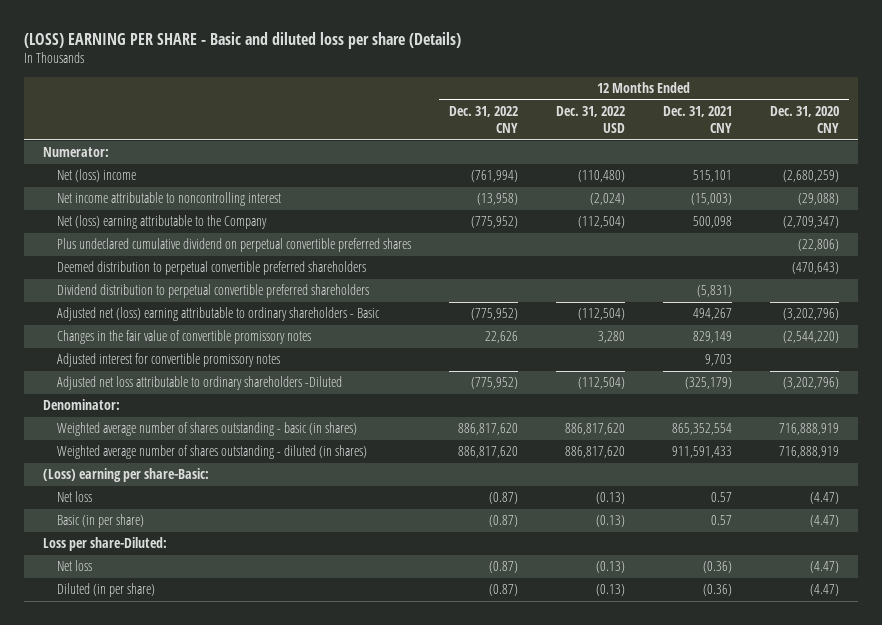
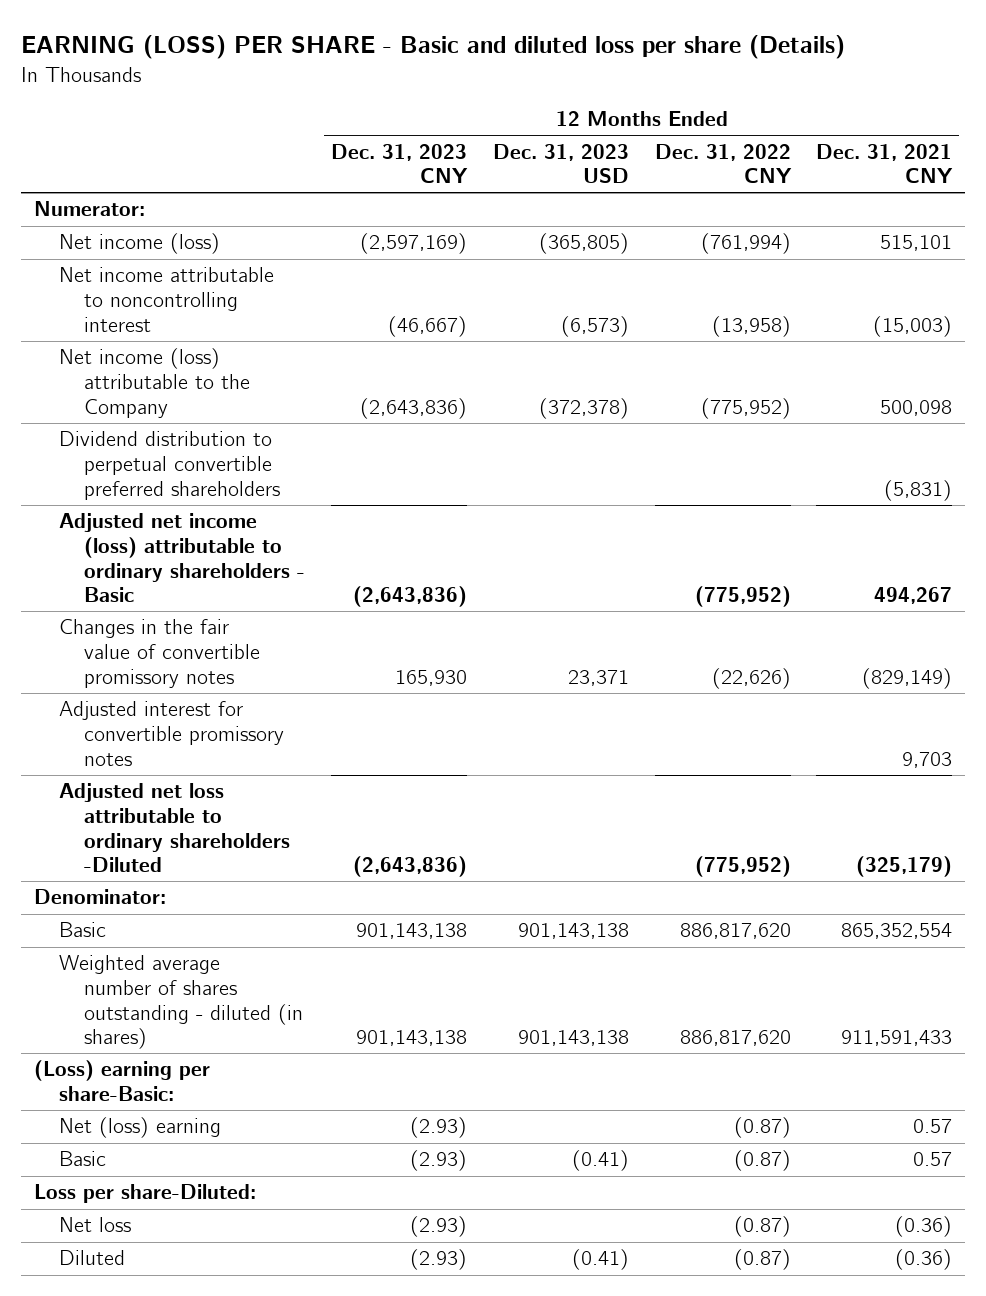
- (LOSS) EARNING PER SHARE - Basic and diluted loss per share (Details)
+ EARNING (LOSS) PER SHARE - Basic and diluted loss per share (Details)
- | 12 Months Ended Dec. 31, 2022 CNY | 12 Months Ended Dec. 31, 2022 USD | 12 Months Ended Dec. 31, 2021 CNY | 12 Months Ended Dec. 31, 2020 CNY
+ | 12 Months Ended Dec. 31, 2023 CNY | 12 Months Ended Dec. 31, 2023 USD | 12 Months Ended Dec. 31, 2022 CNY | 12 Months Ended Dec. 31, 2021 CNY
- Net (loss) income | (761,994) | (110,480) | 515,101 | (2,680,259)
+ Net income (loss) | (2,597,169) | (365,805) | (761,994) | 515,101
- Net (loss) earning attributable to the Company | (775,952) | (112,504) | 500,098 | (2,709,347)
- Plus undeclared cumulative dividend on perpetual convertible preferred shares | | | | (22,806)
- Deemed distribution to perpetual convertible preferred shareholders | | | | (470,643)
+ Net income (loss) attributable to the Company | (2,643,836) | (372,378) | (775,952) | 500,098
- Adjusted net (loss) earning attributable to ordinary shareholders - Basic | (775,952) | (112,504) | 494,267 | (3,202,796)
- Changes in the fair value of convertible promissory notes | 22,626 | 3,280 | 829,149 | (2,544,220)
+ Adjusted net income (loss) attributable to ordinary shareholders - Basic | (2,643,836) | | (775,952) | 494,267
+ Changes in the fair value of convertible promissory notes | 165,930 | 23,371 | (22,626) | (829,149)
- Weighted average number of shares outstanding - basic (in shares) | 886,817,620 | 886,817,620 | 865,352,554 | 716,888,919
+ Basic | 901,143,138 | 901,143,138 | 886,817,620 | 865,352,554
- Net loss | (0.87) | (0.13) | 0.57 | (4.47)
- Basic (in per share) | (0.87) | (0.13) | 0.57 | (4.47)
+ Net (loss) earning | (2.93) | | (0.87) | 0.57
+ Basic | (2.93) | (0.41) | (0.87) | 0.57
- Diluted (in per share) | (0.87) | (0.13) | (0.36) | (4.47)
+ Diluted | (2.93) | (0.41) | (0.87) | (0.36)

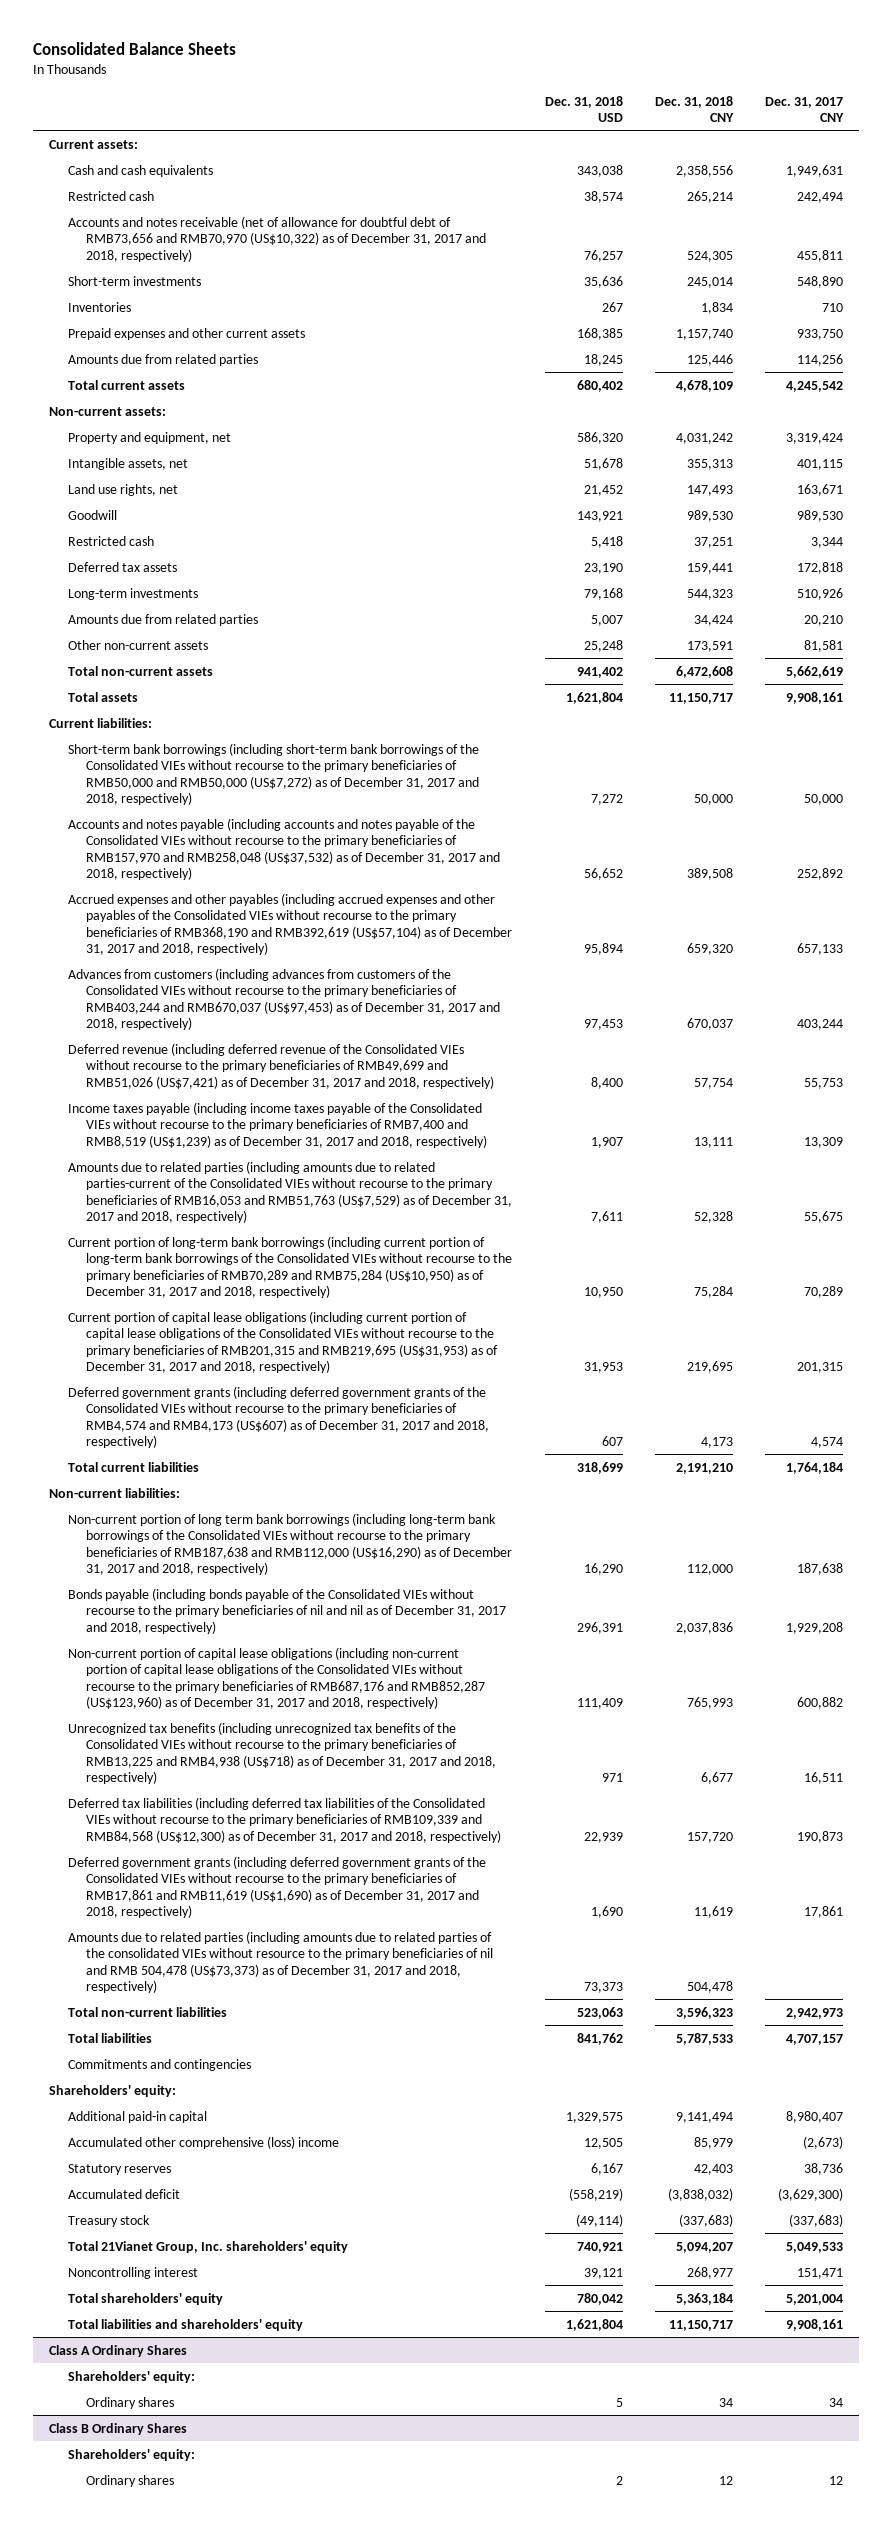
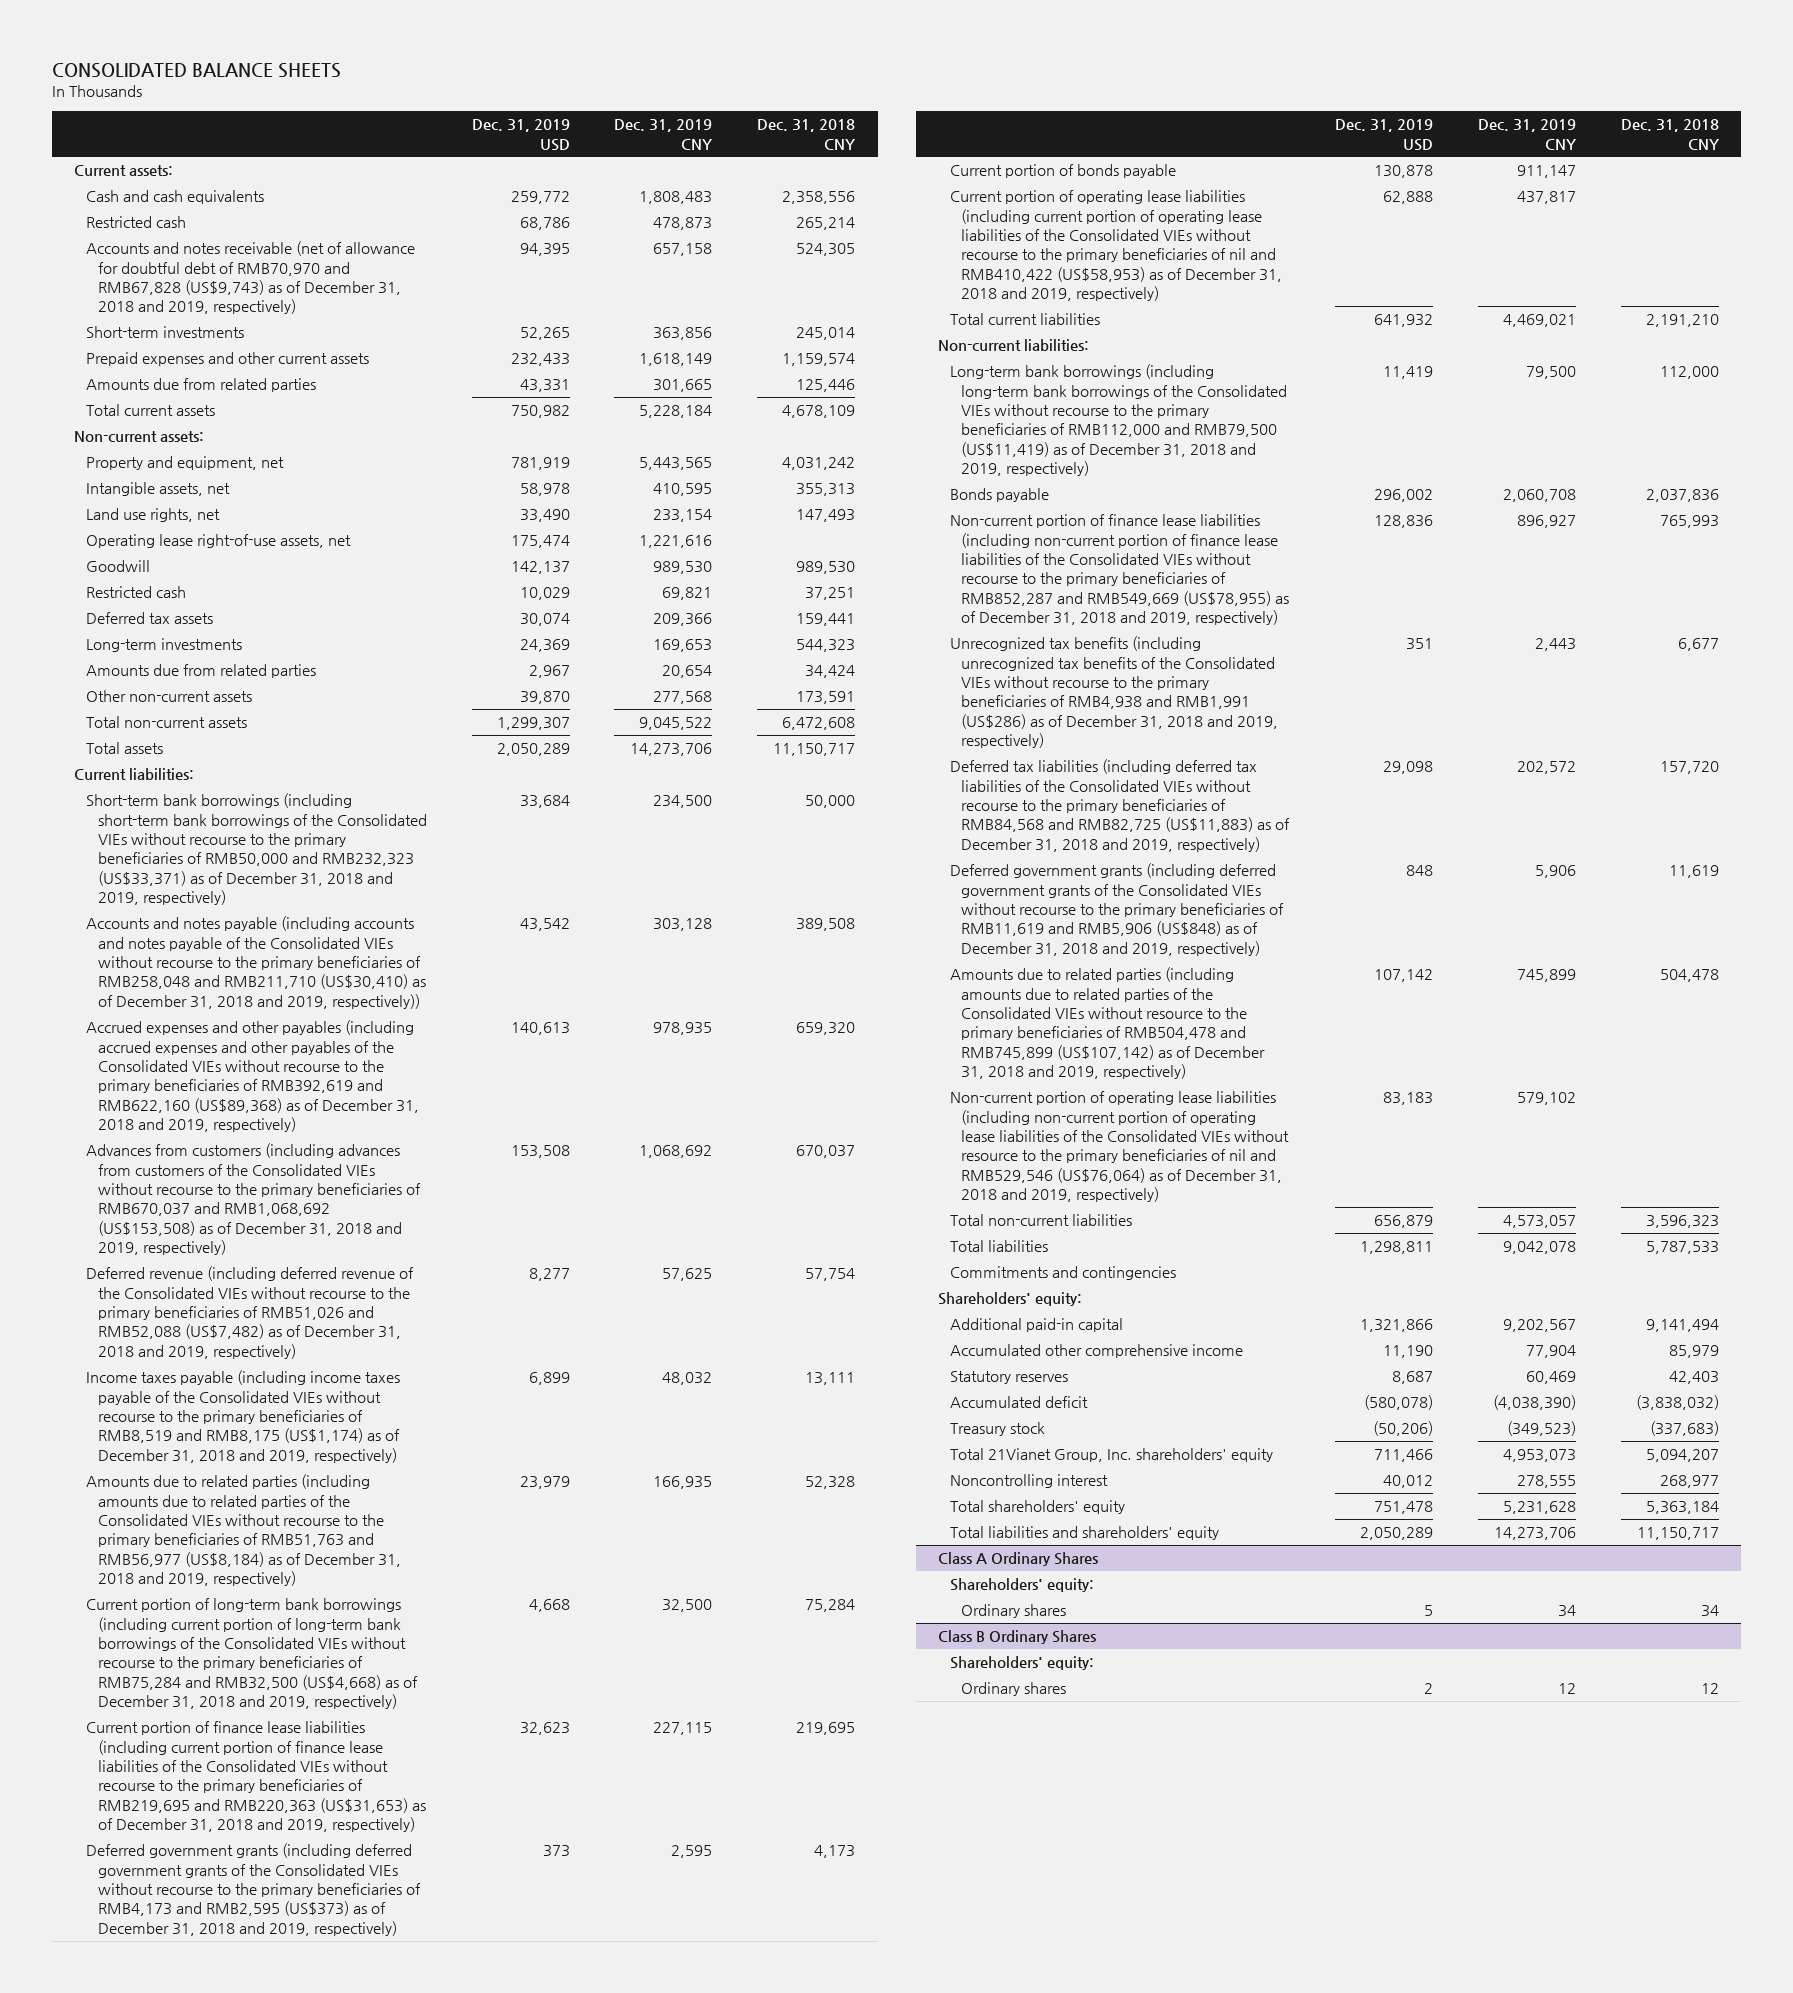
- Consolidated Balance Sheets
+ CONSOLIDATED BALANCE SHEETS
- | Dec. 31, 2018 USD | Dec. 31, 2018 CNY | Dec. 31, 2017 CNY
+ | Dec. 31, 2019 USD | Dec. 31, 2019 CNY | Dec. 31, 2018 CNY
- Accounts and notes receivable (net of allowance for doubtful debt of RMB73,656 and RMB70,970 (US$10,322) as of December 31, 2017 and 2018, respectively) | 76,257 | 524,305 | 455,811
+ Accounts and notes receivable (net of allowance for doubtful debt of RMB70,970 and RMB67,828 (US$9,743) as of December 31, 2018 and 2019, respectively) | 94,395 | 657,158 | 524,305
- Inventories | 267 | 1,834 | 710
- Prepaid expenses and other current assets | 168,385 | 1,157,740 | 933,750
+ Prepaid expenses and other current assets | 232,433 | 1,618,149 | 1,159,574
+ Operating lease right-of-use assets, net | 175,474 | 1,221,616 |
- Short-term bank borrowings (including short-term bank borrowings of the Consolidated VIEs without recourse to the primary beneficiaries of RMB50,000 and RMB50,000 (US$7,272) as of December 31, 2017 and 2018, respectively) | 7,272 | 50,000 | 50,000
- Accounts and notes payable (including accounts and notes payable of the Consolidated VIEs without recourse to the primary beneficiaries of RMB157,970 and RMB258,048 (US$37,532) as of December 31, 2017 and 2018, respectively) | 56,652 | 389,508 | 252,892
- Accrued expenses and other payables (including accrued expenses and other payables of the Consolidated VIEs without recourse to the primary beneficiaries of RMB368,190 and RMB392,619 (US$57,104) as of December 31, 2017 and 2018, respectively) | 95,894 | 659,320 | 657,133
- Advances from customers (including advances from customers of the Consolidated VIEs without recourse to the primary beneficiaries of RMB403,244 and RMB670,037 (US$97,453) as of December 31, 2017 and 2018, respectively) | 97,453 | 670,037 | 403,244
- Deferred revenue (including deferred revenue of the Consolidated VIEs without recourse to the primary beneficiaries of RMB49,699 and RMB51,026 (US$7,421) as of December 31, 2017 and 2018, respectively) | 8,400 | 57,754 | 55,753
- Income taxes payable (including income taxes payable of the Consolidated VIEs without recourse to the primary beneficiaries of RMB7,400 and RMB8,519 (US$1,239) as of December 31, 2017 and 2018, respectively) | 1,907 | 13,111 | 13,309
- Amounts due to related parties (including amounts due to related parties-current of the Consolidated VIEs without recourse to the primary beneficiaries of RMB16,053 and RMB51,763 (US$7,529) as of December 31, 2017 and 2018, respectively) | 7,611 | 52,328 | 55,675
- Current portion of long-term bank borrowings (including current portion of long-term bank borrowings of the Consolidated VIEs without recourse to the primary beneficiaries of RMB70,289 and RMB75,284 (US$10,950) as of December 31, 2017 and 2018, respectively) | 10,950 | 75,284 | 70,289
- Current portion of capital lease obligations (including current portion of capital lease obligations of the Consolidated VIEs without recourse to the primary beneficiaries of RMB201,315 and RMB219,695 (US$31,953) as of December 31, 2017 and 2018, respectively) | 31,953 | 219,695 | 201,315
- Deferred government grants (including deferred government grants of the Consolidated VIEs without recourse to the primary beneficiaries of RMB4,574 and RMB4,173 (US$607) as of December 31, 2017 and 2018, respectively) | 607 | 4,173 | 4,574
+ Short-term bank borrowings (including short-term bank borrowings of the Consolidated VIEs without recourse to the primary beneficiaries of RMB50,000 and RMB232,323 (US$33,371) as of December 31, 2018 and 2019, respectively) | 33,684 | 234,500 | 50,000
+ Accounts and notes payable (including accounts and notes payable of the Consolidated VIEs without recourse to the primary beneficiaries of RMB258,048 and RMB211,710 (US$30,410) as of December 31, 2018 and 2019, respectively)) | 43,542 | 303,128 | 389,508
+ Accrued expenses and other payables (including accrued expenses and other payables of the Consolidated VIEs without recourse to the primary beneficiaries of RMB392,619 and RMB622,160 (US$89,368) as of December 31, 2018 and 2019, respectively) | 140,613 | 978,935 | 659,320
+ Advances from customers (including advances from customers of the Consolidated VIEs without recourse to the primary beneficiaries of RMB670,037 and RMB1,068,692 (US$153,508) as of December 31, 2018 and 2019, respectively) | 153,508 | 1,068,692 | 670,037
+ Deferred revenue (including deferred revenue of the Consolidated VIEs without recourse to the primary beneficiaries of RMB51,026 and RMB52,088 (US$7,482) as of December 31, 2018 and 2019, respectively) | 8,277 | 57,625 | 57,754
+ Income taxes payable (including income taxes payable of the Consolidated VIEs without recourse to the primary beneficiaries of RMB8,519 and RMB8,175 (US$1,174) as of December 31, 2018 and 2019, respectively) | 6,899 | 48,032 | 13,111
+ Amounts due to related parties (including amounts due to related parties of the Consolidated VIEs without recourse to the primary beneficiaries of RMB51,763 and RMB56,977 (US$8,184) as of December 31, 2018 and 2019, respectively) | 23,979 | 166,935 | 52,328
+ Current portion of long-term bank borrowings (including current portion of long-term bank borrowings of the Consolidated VIEs without recourse to the primary beneficiaries of RMB75,284 and RMB32,500 (US$4,668) as of December 31, 2018 and 2019, respectively) | 4,668 | 32,500 | 75,284
+ Current portion of finance lease liabilities (including current portion of finance lease liabilities of the Consolidated VIEs without recourse to the primary beneficiaries of RMB219,695 and RMB220,363 (US$31,653) as of December 31, 2018 and 2019, respectively) | 32,623 | 227,115 | 219,695
+ Deferred government grants (including deferred government grants of the Consolidated VIEs without recourse to the primary beneficiaries of RMB4,173 and RMB2,595 (US$373) as of December 31, 2018 and 2019, respectively) | 373 | 2,595 | 4,173
+ Current portion of bonds payable | 130,878 | 911,147 |
+ Current portion of operating lease liabilities (including current portion of operating lease liabilities of the Consolidated VIEs without recourse to the primary beneficiaries of nil and RMB410,422 (US$58,953) as of December 31, 2018 and 2019, respectively) | 62,888 | 437,817 |
- Non-current portion of long term bank borrowings (including long-term bank borrowings of the Consolidated VIEs without recourse to the primary beneficiaries of RMB187,638 and RMB112,000 (US$16,290) as of December 31, 2017 and 2018, respectively) | 16,290 | 112,000 | 187,638
- Bonds payable (including bonds payable of the Consolidated VIEs without recourse to the primary beneficiaries of nil and nil as of December 31, 2017 and 2018, respectively) | 296,391 | 2,037,836 | 1,929,208
- Non-current portion of capital lease obligations (including non-current portion of capital lease obligations of the Consolidated VIEs without recourse to the primary beneficiaries of RMB687,176 and RMB852,287 (US$123,960) as of December 31, 2017 and 2018, respectively) | 111,409 | 765,993 | 600,882
- Unrecognized tax benefits (including unrecognized tax benefits of the Consolidated VIEs without recourse to the primary beneficiaries of RMB13,225 and RMB4,938 (US$718) as of December 31, 2017 and 2018, respectively) | 971 | 6,677 | 16,511
- Deferred tax liabilities (including deferred tax liabilities of the Consolidated VIEs without recourse to the primary beneficiaries of RMB109,339 and RMB84,568 (US$12,300) as of December 31, 2017 and 2018, respectively) | 22,939 | 157,720 | 190,873
- Deferred government grants (including deferred government grants of the Consolidated VIEs without recourse to the primary beneficiaries of RMB17,861 and RMB11,619 (US$1,690) as of December 31, 2017 and 2018, respectively) | 1,690 | 11,619 | 17,861
- Amounts due to related parties (including amounts due to related parties of the consolidated VIEs without resource to the primary beneficiaries of nil and RMB 504,478 (US$73,373) as of December 31, 2017 and 2018, respectively) | 73,373 | 504,478 |
+ Long-term bank borrowings (including long-term bank borrowings of the Consolidated VIEs without recourse to the primary beneficiaries of RMB112,000 and RMB79,500 (US$11,419) as of December 31, 2018 and 2019, respectively) | 11,419 | 79,500 | 112,000
+ Bonds payable | 296,002 | 2,060,708 | 2,037,836
+ Non-current portion of finance lease liabilities (including non-current portion of finance lease liabilities of the Consolidated VIEs without recourse to the primary beneficiaries of RMB852,287 and RMB549,669 (US$78,955) as of December 31, 2018 and 2019, respectively) | 128,836 | 896,927 | 765,993
+ Unrecognized tax benefits (including unrecognized tax benefits of the Consolidated VIEs without recourse to the primary beneficiaries of RMB4,938 and RMB1,991 (US$286) as of December 31, 2018 and 2019, respectively) | 351 | 2,443 | 6,677
+ Deferred tax liabilities (including deferred tax liabilities of the Consolidated VIEs without recourse to the primary beneficiaries of RMB84,568 and RMB82,725 (US$11,883) as of December 31, 2018 and 2019, respectively) | 29,098 | 202,572 | 157,720
+ Deferred government grants (including deferred government grants of the Consolidated VIEs without recourse to the primary beneficiaries of RMB11,619 and RMB5,906 (US$848) as of December 31, 2018 and 2019, respectively) | 848 | 5,906 | 11,619
+ Amounts due to related parties (including amounts due to related parties of the Consolidated VIEs without resource to the primary beneficiaries of RMB504,478 and RMB745,899 (US$107,142) as of December 31, 2018 and 2019, respectively) | 107,142 | 745,899 | 504,478
+ Non-current portion of operating lease liabilities (including non-current portion of operating lease liabilities of the Consolidated VIEs without resource to the primary beneficiaries of nil and RMB529,546 (US$76,064) as of December 31, 2018 and 2019, respectively) | 83,183 | 579,102 |
- Accumulated other comprehensive (loss) income | 12,505 | 85,979 | (2,673)
+ Accumulated other comprehensive income | 11,190 | 77,904 | 85,979

